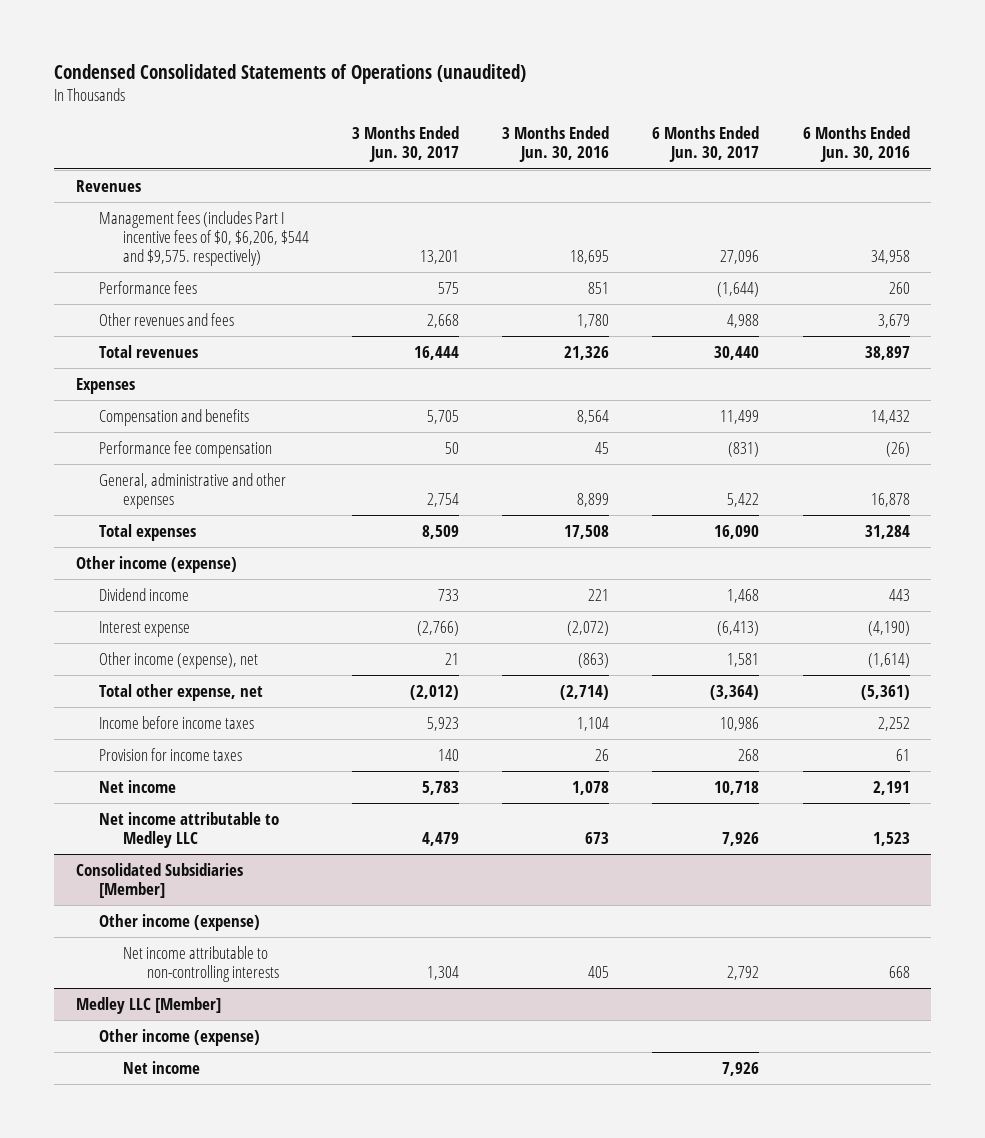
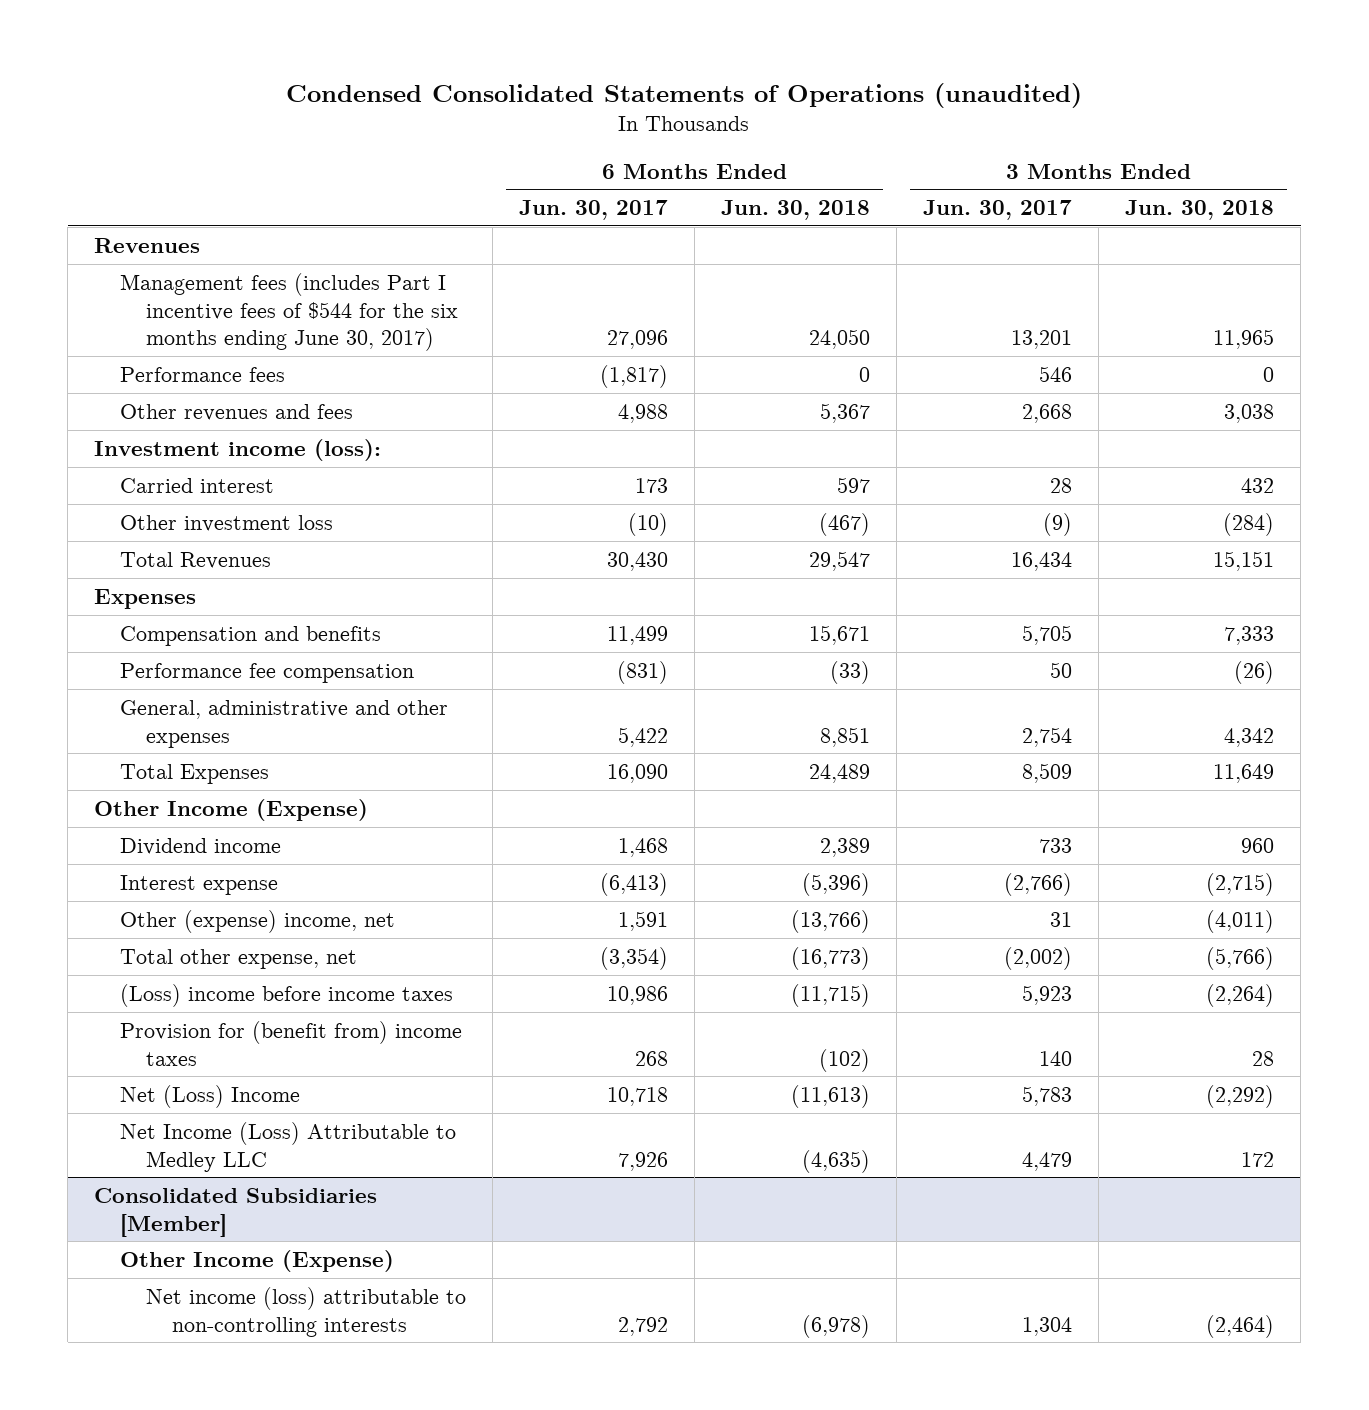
- | 3 Months Ended Jun. 30, 2017 | 3 Months Ended Jun. 30, 2016 | 6 Months Ended Jun. 30, 2017 | 6 Months Ended Jun. 30, 2016
+ | 6 Months Ended Jun. 30, 2017 | 6 Months Ended Jun. 30, 2018 | 3 Months Ended Jun. 30, 2017 | 3 Months Ended Jun. 30, 2018
- Management fees (includes Part I incentive fees of $0, $6,206, $544 and $9,575. respectively) | 13,201 | 18,695 | 27,096 | 34,958
- Performance fees | 575 | 851 | (1,644) | 260
+ Management fees (includes Part I incentive fees of $544 for the six months ending June 30, 2017) | 27,096 | 24,050 | 13,201 | 11,965
+ Performance fees | (1,817) | 0 | 546 | 0
- Total revenues | 16,444 | 21,326 | 30,440 | 38,897
+ Investment income (loss):
+ Carried interest | 173 | 597 | 28 | 432
+ Other investment loss | (10) | (467) | (9) | (284)
+ Total Revenues | 30,430 | 29,547 | 16,434 | 15,151
- Total expenses | 8,509 | 17,508 | 16,090 | 31,284
- Other income (expense)
+ Total Expenses | 16,090 | 24,489 | 8,509 | 11,649
+ Other Income (Expense)
- Other income (expense), net | 21 | (863) | 1,581 | (1,614)
- Total other expense, net | (2,012) | (2,714) | (3,364) | (5,361)
- Income before income taxes | 5,923 | 1,104 | 10,986 | 2,252
- Provision for income taxes | 140 | 26 | 268 | 61
- Net income | 5,783 | 1,078 | 10,718 | 2,191
- Net income attributable to Medley LLC | 4,479 | 673 | 7,926 | 1,523
+ Other (expense) income, net | 1,591 | (13,766) | 31 | (4,011)
+ Total other expense, net | (3,354) | (16,773) | (2,002) | (5,766)
+ (Loss) income before income taxes | 10,986 | (11,715) | 5,923 | (2,264)
+ Provision for (benefit from) income taxes | 268 | (102) | 140 | 28
+ Net (Loss) Income | 10,718 | (11,613) | 5,783 | (2,292)
+ Net Income (Loss) Attributable to Medley LLC | 7,926 | (4,635) | 4,479 | 172
@ Consolidated Subsidiaries [Member]
- Other income (expense)
- Net income attributable to non-controlling interests | 1,304 | 405 | 2,792 | 668
- Medley LLC [Member]
- Other income (expense)
- Net income | | | 7,926 |
@ Consolidated Subsidiaries [Member]
+ Other Income (Expense)
+ Net income (loss) attributable to non-controlling interests | 2,792 | (6,978) | 1,304 | (2,464)

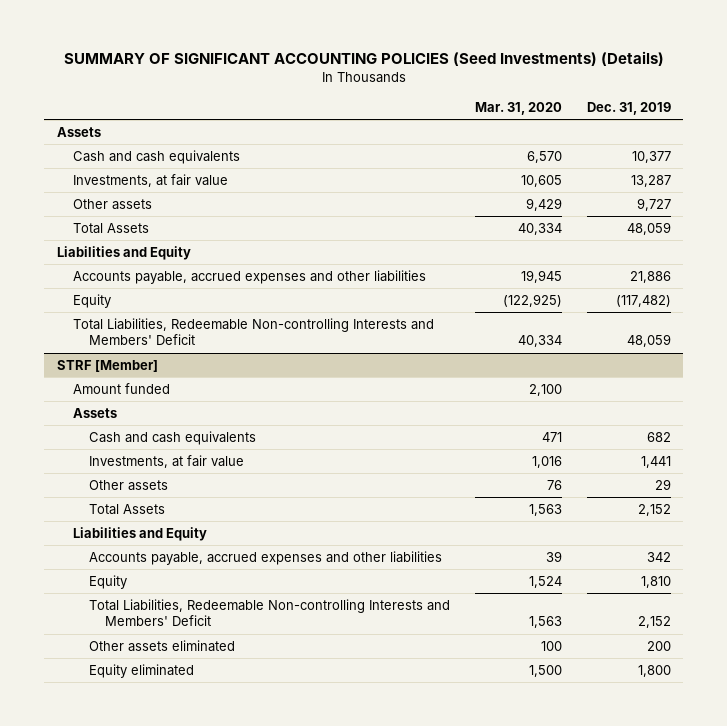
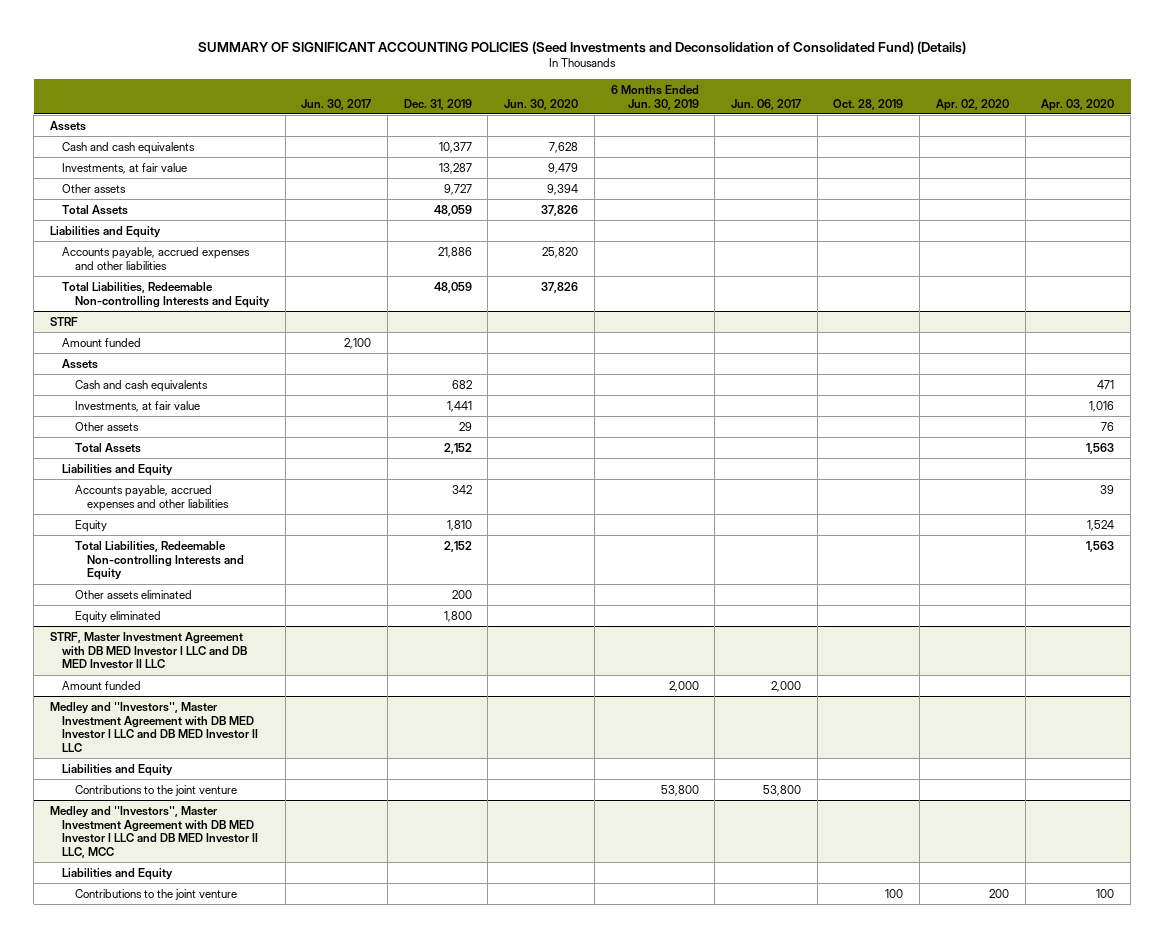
- SUMMARY OF SIGNIFICANT ACCOUNTING POLICIES (Seed Investments) (Details)
+ SUMMARY OF SIGNIFICANT ACCOUNTING POLICIES (Seed Investments and Deconsolidation of Consolidated Fund) (Details)
- | Mar. 31, 2020 | Dec. 31, 2019
+ | Jun. 30, 2017 | Dec. 31, 2019 | Jun. 30, 2020 | 6 Months Ended Jun. 30, 2019 | Jun. 06, 2017 | Oct. 28, 2019 | Apr. 02, 2020 | Apr. 03, 2020
- Equity | (122,925) | (117,482)
- Total Liabilities, Redeemable Non-controlling Interests and Members' Deficit | 40,334 | 48,059
- STRF [Member]
+ Total Liabilities, Redeemable Non-controlling Interests and Equity | | 48,059 | 37,826 | | | | |
+ STRF
- Total Liabilities, Redeemable Non-controlling Interests and Members' Deficit | 1,563 | 2,152
+ Total Liabilities, Redeemable Non-controlling Interests and Equity | | 2,152 | | | | | | 1,563
+ STRF, Master Investment Agreement with DB MED Investor I LLC and DB MED Investor II LLC
+ Amount funded | | | | 2,000 | 2,000 | | |
+ Medley and ''Investors'', Master Investment Agreement with DB MED Investor I LLC and DB MED Investor II LLC
+ Liabilities and Equity
+ Contributions to the joint venture | | | | 53,800 | 53,800 | | |
+ Medley and ''Investors'', Master Investment Agreement with DB MED Investor I LLC and DB MED Investor II LLC, MCC
+ Liabilities and Equity
+ Contributions to the joint venture | | | | | | 100 | 200 | 100

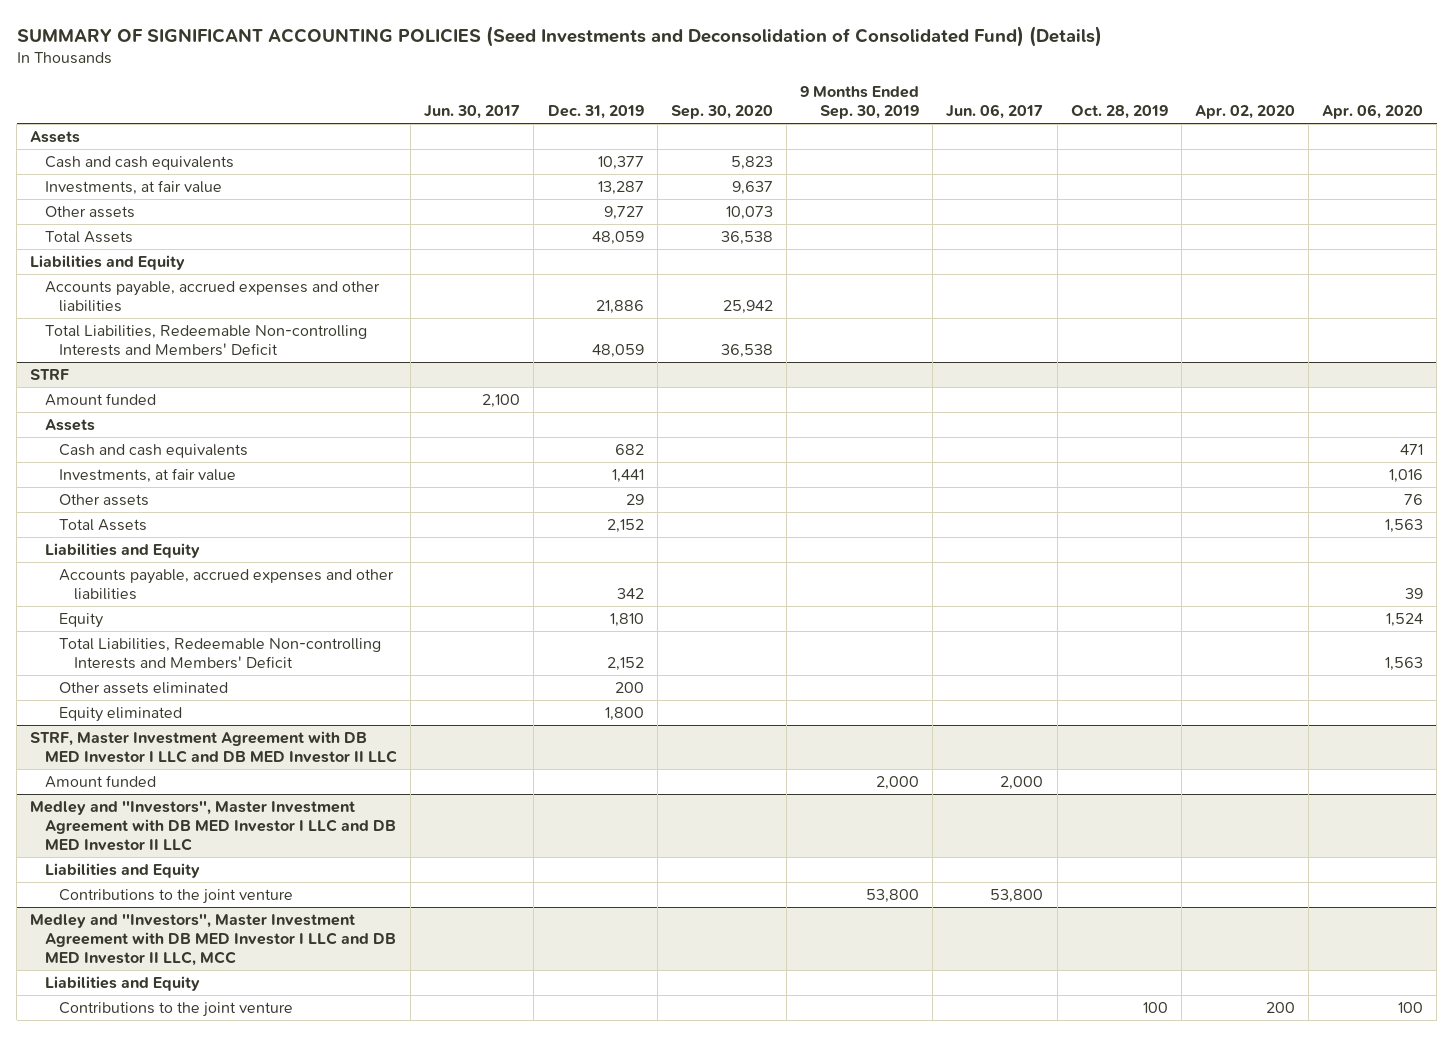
- | Jun. 30, 2017 | Dec. 31, 2019 | Jun. 30, 2020 | 6 Months Ended Jun. 30, 2019 | Jun. 06, 2017 | Oct. 28, 2019 | Apr. 02, 2020 | Apr. 03, 2020
+ | Jun. 30, 2017 | Dec. 31, 2019 | Sep. 30, 2020 | 9 Months Ended Sep. 30, 2019 | Jun. 06, 2017 | Oct. 28, 2019 | Apr. 02, 2020 | Apr. 06, 2020
- Total Liabilities, Redeemable Non-controlling Interests and Equity | | 48,059 | 37,826 | | | | |
+ Total Liabilities, Redeemable Non-controlling Interests and Members' Deficit | | 48,059 | 36,538 | | | | |
@ STRF
- Total Liabilities, Redeemable Non-controlling Interests and Equity | | 2,152 | | | | | | 1,563
+ Total Liabilities, Redeemable Non-controlling Interests and Members' Deficit | | 2,152 | | | | | | 1,563

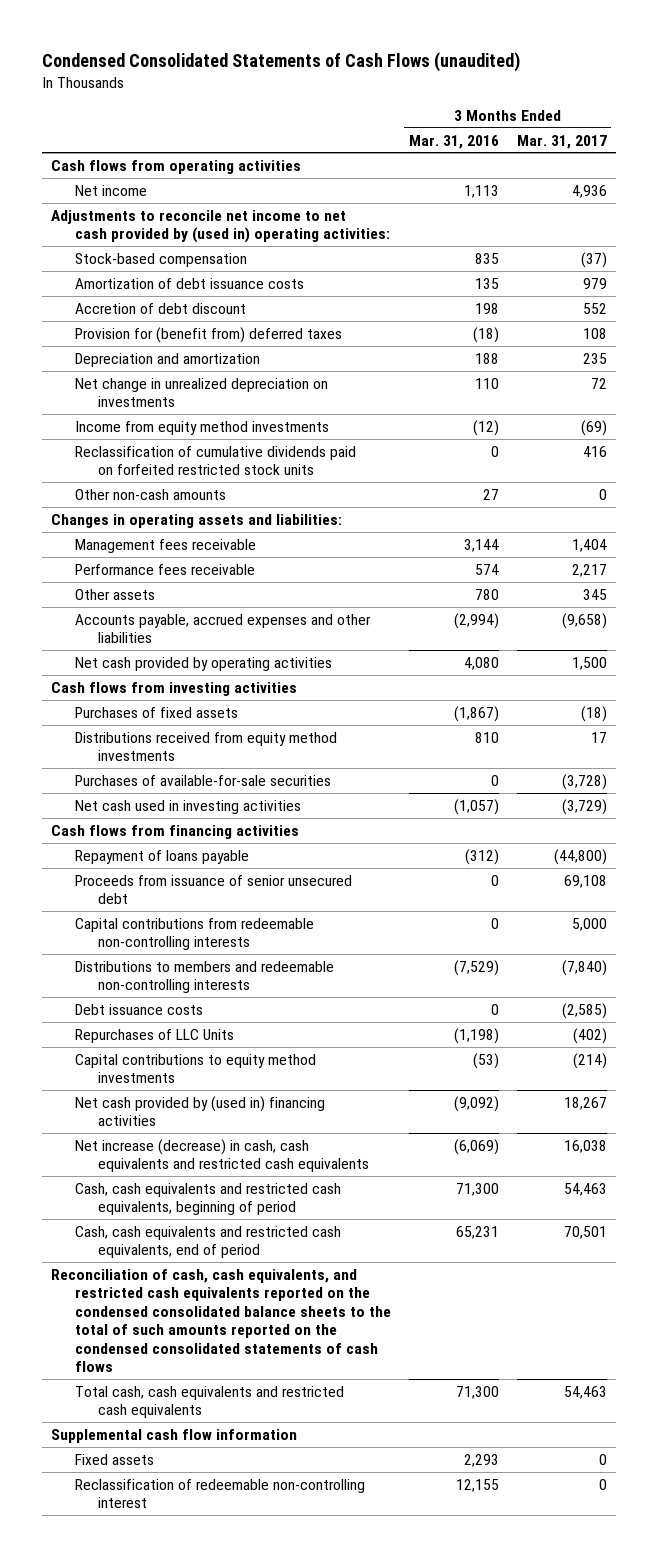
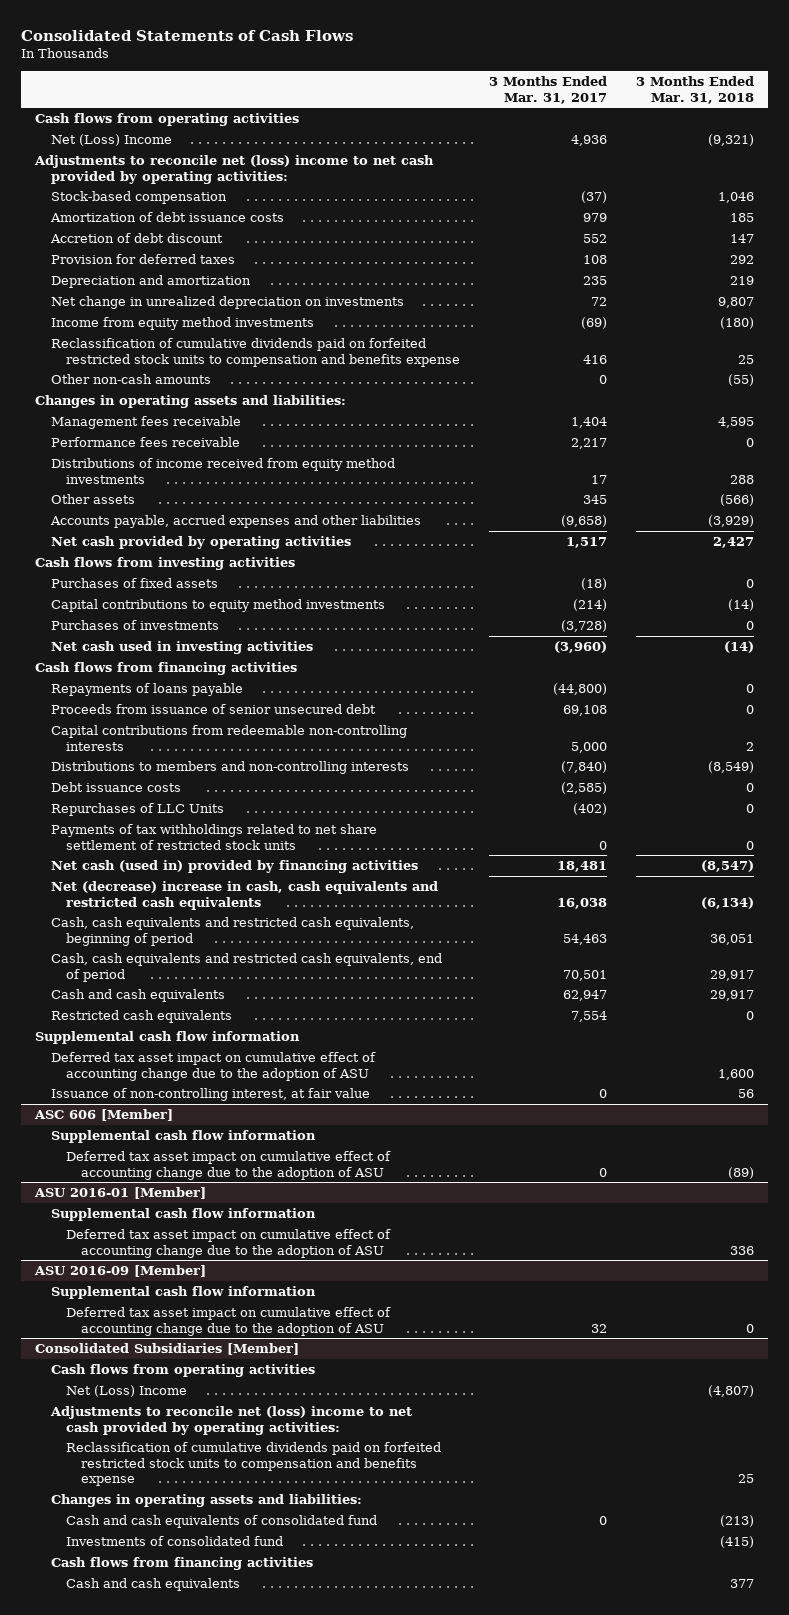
- Condensed Consolidated Statements of Cash Flows (unaudited)
+ Consolidated Statements of Cash Flows
- | 3 Months Ended Mar. 31, 2016 | 3 Months Ended Mar. 31, 2017
+ | 3 Months Ended Mar. 31, 2017 | 3 Months Ended Mar. 31, 2018
- Net income | 1,113 | 4,936
- Adjustments to reconcile net income to net cash provided by (used in) operating activities:
+ Net (Loss) Income | 4,936 | (9,321)
+ Adjustments to reconcile net (loss) income to net cash provided by operating activities:
- Provision for (benefit from) deferred taxes | (18) | 108
+ Provision for deferred taxes | 108 | 292
- Reclassification of cumulative dividends paid on forfeited restricted stock units | 0 | 416
+ Reclassification of cumulative dividends paid on forfeited restricted stock units to compensation and benefits expense | 416 | 25
+ Distributions of income received from equity method investments | 17 | 288
- Net cash provided by operating activities | 4,080 | 1,500
+ Net cash provided by operating activities | 1,517 | 2,427
- Distributions received from equity method investments | 810 | 17
- Purchases of available-for-sale securities | 0 | (3,728)
- Net cash used in investing activities | (1,057) | (3,729)
moved up: Capital contributions to equity method investments | (214) | (14)
+ Purchases of investments | (3,728) | 0
+ Net cash used in investing activities | (3,960) | (14)
- Repayment of loans payable | (312) | (44,800)
+ Repayments of loans payable | (44,800) | 0
- Distributions to members and redeemable non-controlling interests | (7,529) | (7,840)
+ Distributions to members and non-controlling interests | (7,840) | (8,549)
- Net cash provided by (used in) financing activities | (9,092) | 18,267
- Net increase (decrease) in cash, cash equivalents and restricted cash equivalents | (6,069) | 16,038
+ Payments of tax withholdings related to net share settlement of restricted stock units | 0 | 0
+ Net cash (used in) provided by financing activities | 18,481 | (8,547)
+ Net (decrease) increase in cash, cash equivalents and restricted cash equivalents | 16,038 | (6,134)
- Reconciliation of cash, cash equivalents, and restricted cash equivalents reported on the condensed consolidated balance sheets to the total of such amounts reported on the condensed consolidated statements of cash flows
- Total cash, cash equivalents and restricted cash equivalents | 71,300 | 54,463
+ Cash and cash equivalents | 62,947 | 29,917
+ Restricted cash equivalents | 7,554 | 0
- Fixed assets | 2,293 | 0
- Reclassification of redeemable non-controlling interest | 12,155 | 0
+ Deferred tax asset impact on cumulative effect of accounting change due to the adoption of ASU | | 1,600
+ Issuance of non-controlling interest, at fair value | 0 | 56
+ ASC 606 [Member]
+ Supplemental cash flow information
+ Deferred tax asset impact on cumulative effect of accounting change due to the adoption of ASU | 0 | (89)
+ ASU 2016-01 [Member]
+ Supplemental cash flow information
+ Deferred tax asset impact on cumulative effect of accounting change due to the adoption of ASU | | 336
+ ASU 2016-09 [Member]
+ Supplemental cash flow information
+ Deferred tax asset impact on cumulative effect of accounting change due to the adoption of ASU | 32 | 0
+ Consolidated Subsidiaries [Member]
+ Cash flows from operating activities
+ Net (Loss) Income | | (4,807)
+ Adjustments to reconcile net (loss) income to net cash provided by operating activities:
+ Reclassification of cumulative dividends paid on forfeited restricted stock units to compensation and benefits expense | | 25
+ Changes in operating assets and liabilities:
+ Cash and cash equivalents of consolidated fund | 0 | (213)
+ Investments of consolidated fund | | (415)
+ Cash flows from financing activities
+ Cash and cash equivalents | | 377

